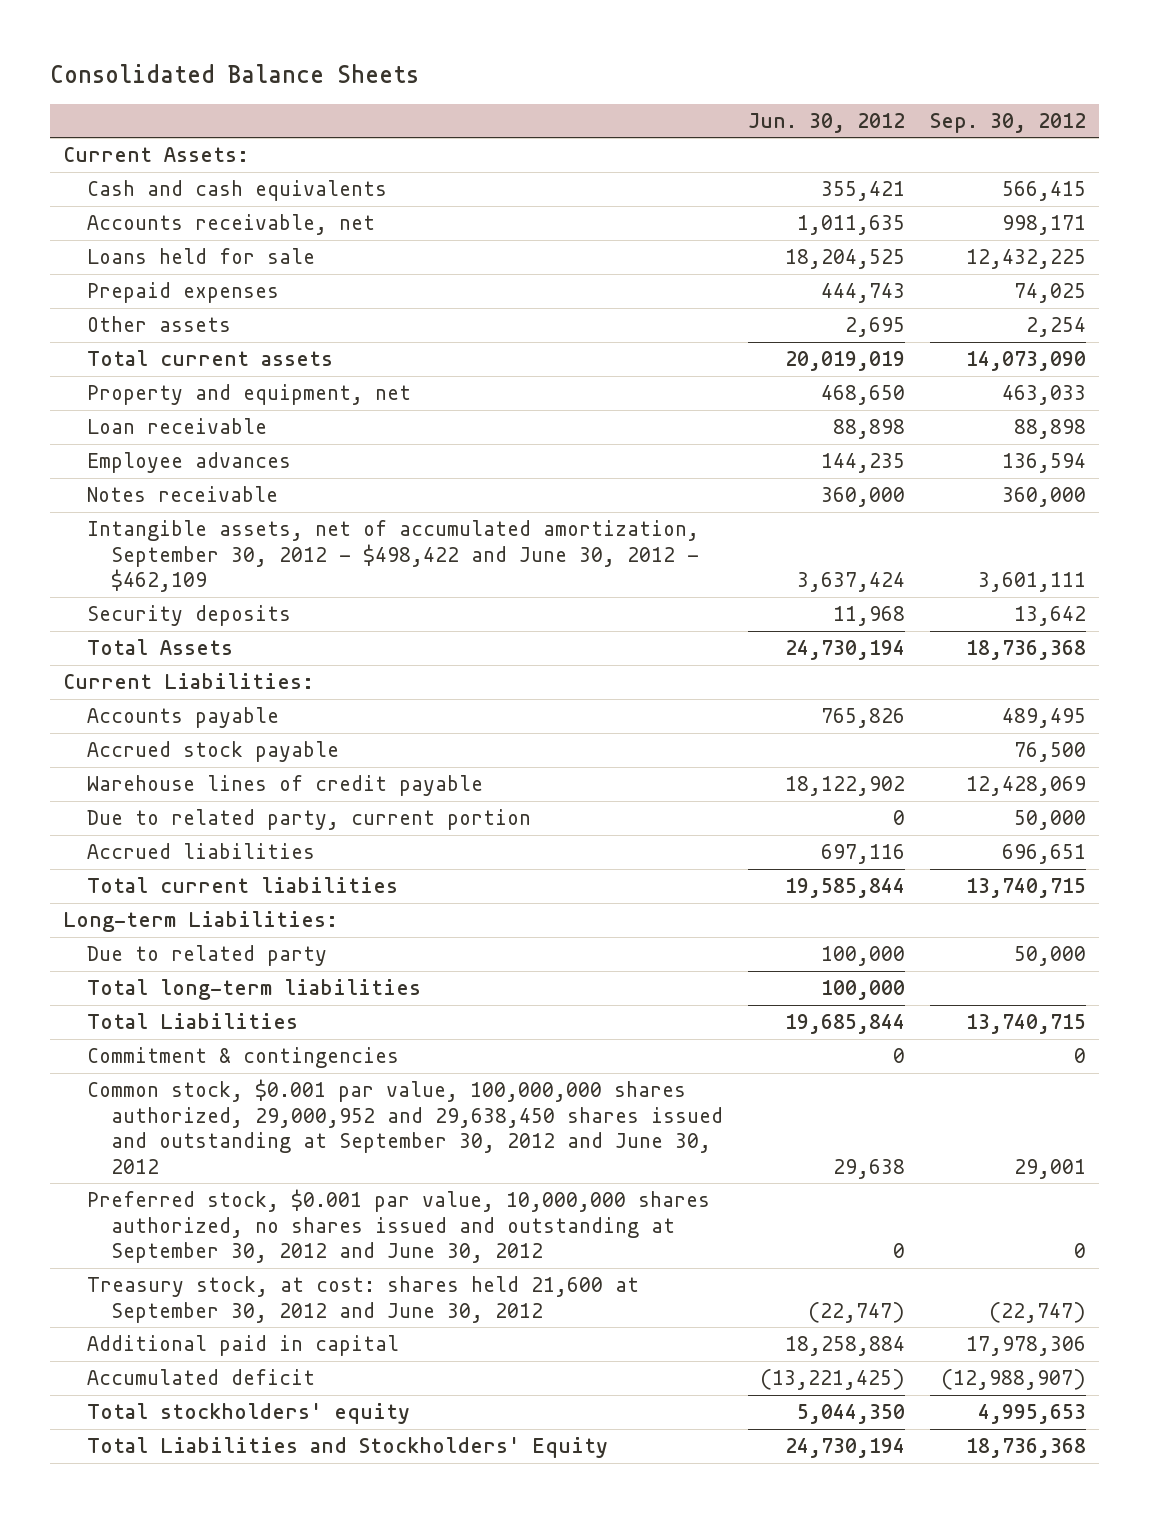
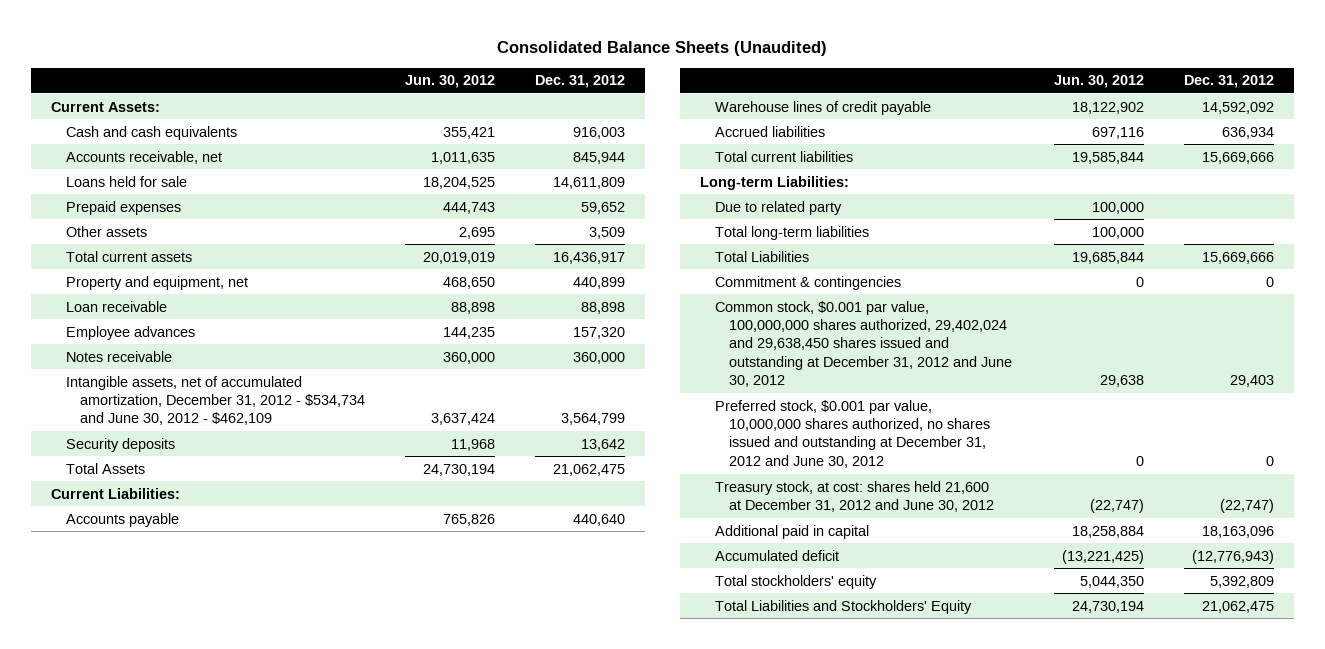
- Consolidated Balance Sheets
+ Consolidated Balance Sheets (Unaudited)
- | Jun. 30, 2012 | Sep. 30, 2012
+ | Jun. 30, 2012 | Dec. 31, 2012
- Intangible assets, net of accumulated amortization, September 30, 2012 - $498,422 and June 30, 2012 - $462,109 | 3,637,424 | 3,601,111
+ Intangible assets, net of accumulated amortization, December 31, 2012 - $534,734 and June 30, 2012 - $462,109 | 3,637,424 | 3,564,799
- Accrued stock payable | | 76,500
- Due to related party, current portion | 0 | 50,000
- Common stock, $0.001 par value, 100,000,000 shares authorized, 29,000,952 and 29,638,450 shares issued and outstanding at September 30, 2012 and June 30, 2012 | 29,638 | 29,001
- Preferred stock, $0.001 par value, 10,000,000 shares authorized, no shares issued and outstanding at September 30, 2012 and June 30, 2012 | 0 | 0
- Treasury stock, at cost: shares held 21,600 at September 30, 2012 and June 30, 2012 | (22,747) | (22,747)
+ Common stock, $0.001 par value, 100,000,000 shares authorized, 29,402,024 and 29,638,450 shares issued and outstanding at December 31, 2012 and June 30, 2012 | 29,638 | 29,403
+ Preferred stock, $0.001 par value, 10,000,000 shares authorized, no shares issued and outstanding at December 31, 2012 and June 30, 2012 | 0 | 0
+ Treasury stock, at cost: shares held 21,600 at December 31, 2012 and June 30, 2012 | (22,747) | (22,747)

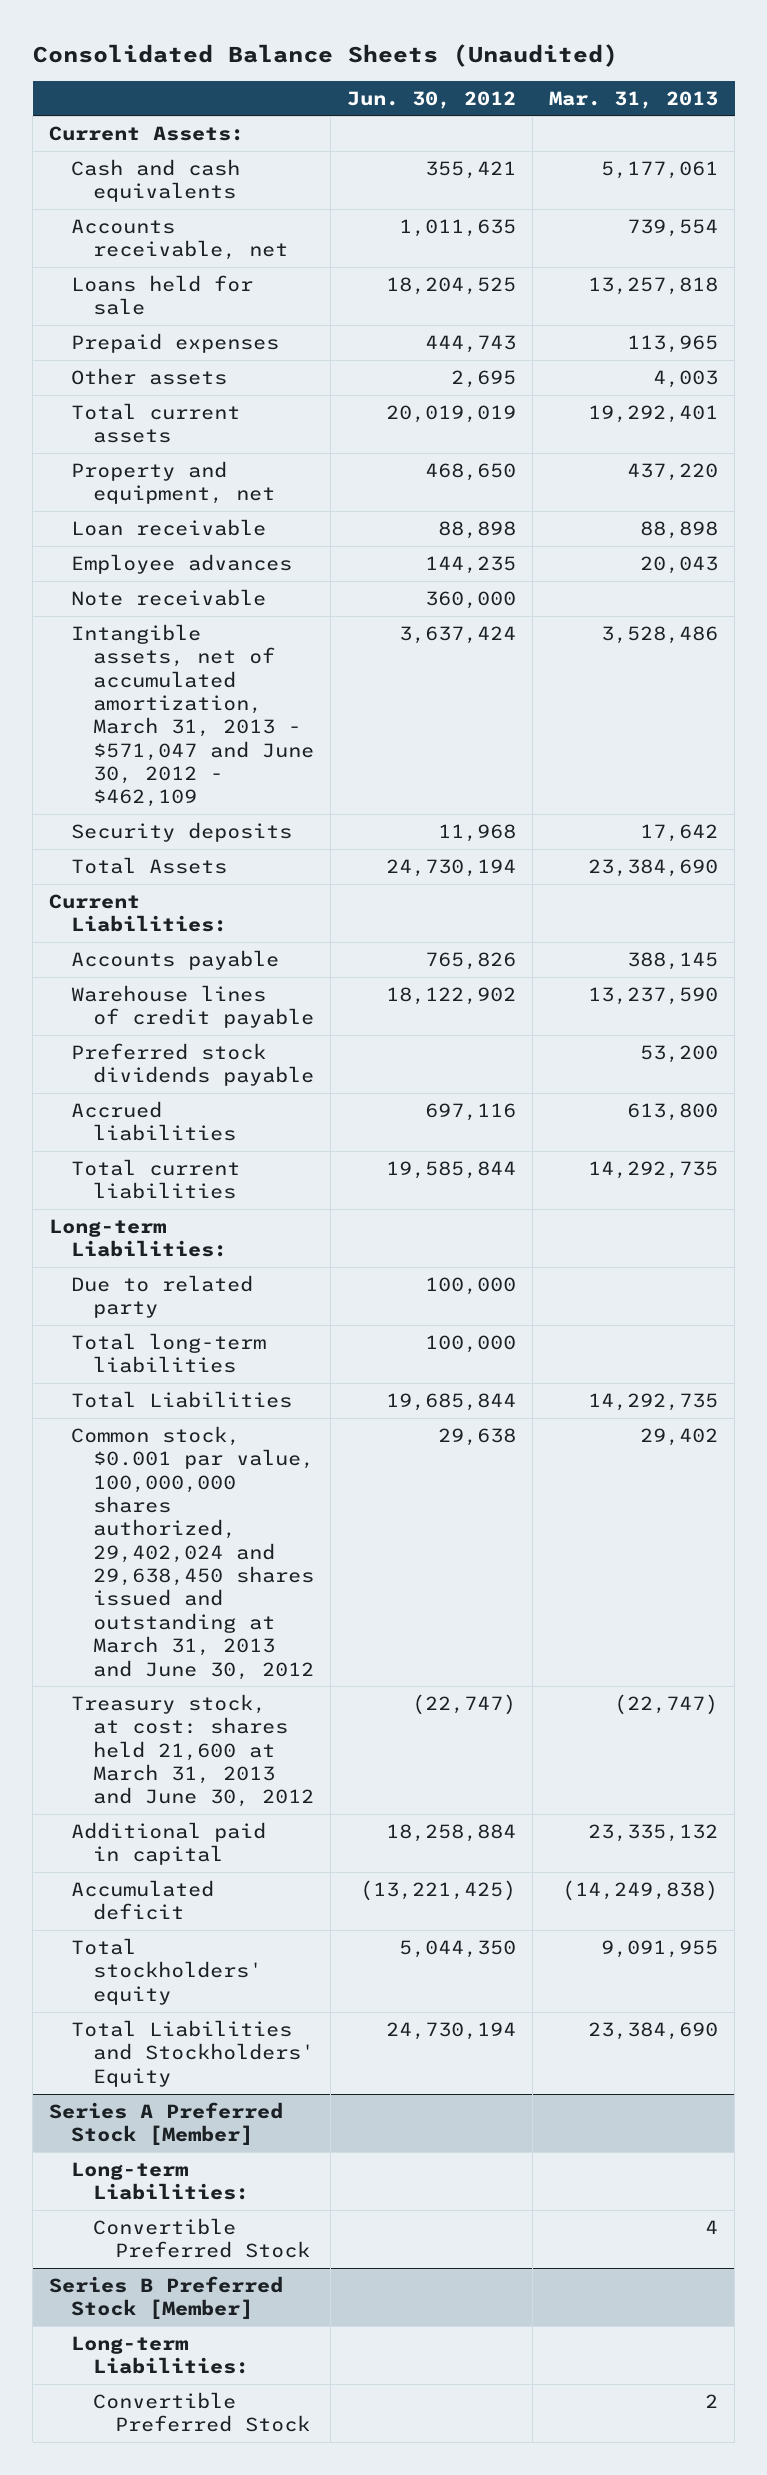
- | Jun. 30, 2012 | Dec. 31, 2012
+ | Jun. 30, 2012 | Mar. 31, 2013
- Notes receivable | 360,000 | 360,000
- Intangible assets, net of accumulated amortization, December 31, 2012 - $534,734 and June 30, 2012 - $462,109 | 3,637,424 | 3,564,799
+ Note receivable | 360,000 |
+ Intangible assets, net of accumulated amortization, March 31, 2013 - $571,047 and June 30, 2012 - $462,109 | 3,637,424 | 3,528,486
+ Preferred stock dividends payable | | 53,200
- Commitment & contingencies | 0 | 0
- Common stock, $0.001 par value, 100,000,000 shares authorized, 29,402,024 and 29,638,450 shares issued and outstanding at December 31, 2012 and June 30, 2012 | 29,638 | 29,403
- Preferred stock, $0.001 par value, 10,000,000 shares authorized, no shares issued and outstanding at December 31, 2012 and June 30, 2012 | 0 | 0
- Treasury stock, at cost: shares held 21,600 at December 31, 2012 and June 30, 2012 | (22,747) | (22,747)
+ Common stock, $0.001 par value, 100,000,000 shares authorized, 29,402,024 and 29,638,450 shares issued and outstanding at March 31, 2013 and June 30, 2012 | 29,638 | 29,402
+ Treasury stock, at cost: shares held 21,600 at March 31, 2013 and June 30, 2012 | (22,747) | (22,747)
+ Series A Preferred Stock [Member]
+ Long-term Liabilities:
+ Convertible Preferred Stock | | 4
+ Series B Preferred Stock [Member]
+ Long-term Liabilities:
+ Convertible Preferred Stock | | 2

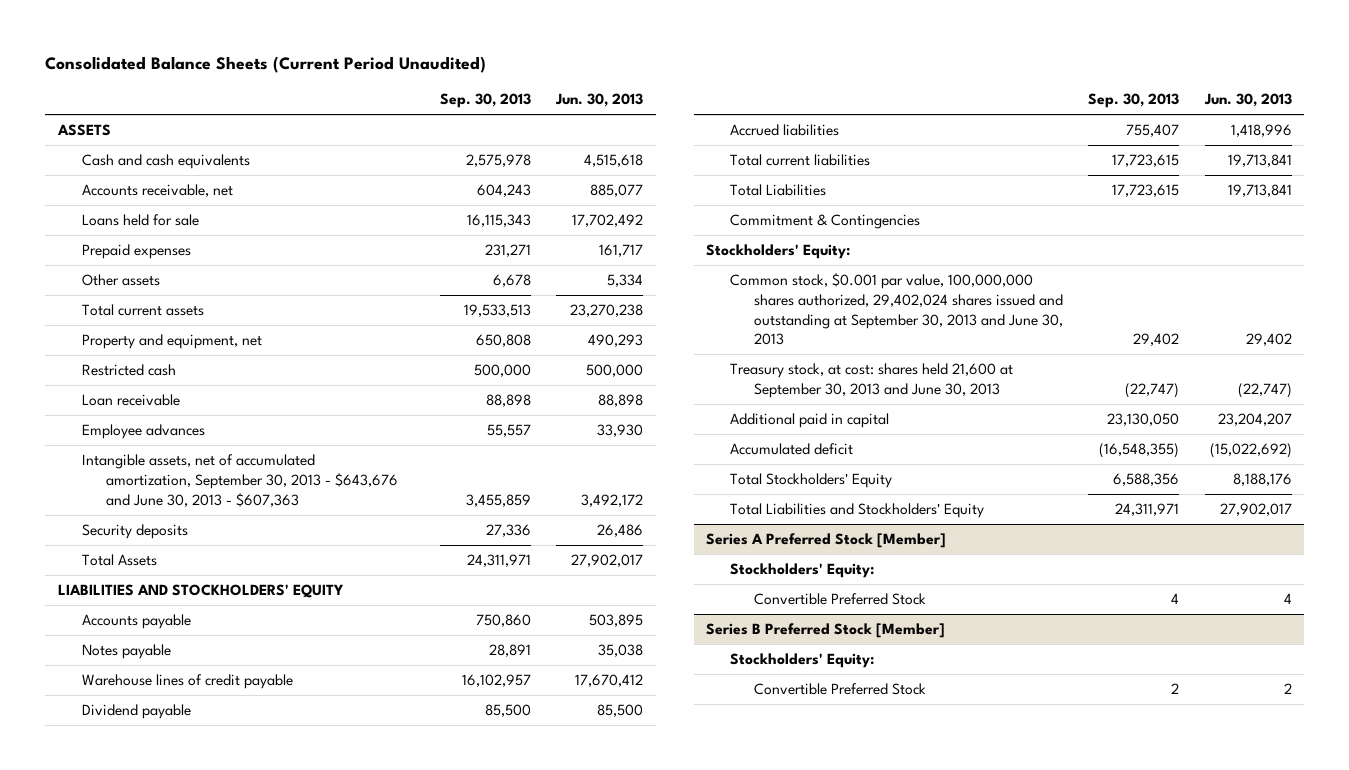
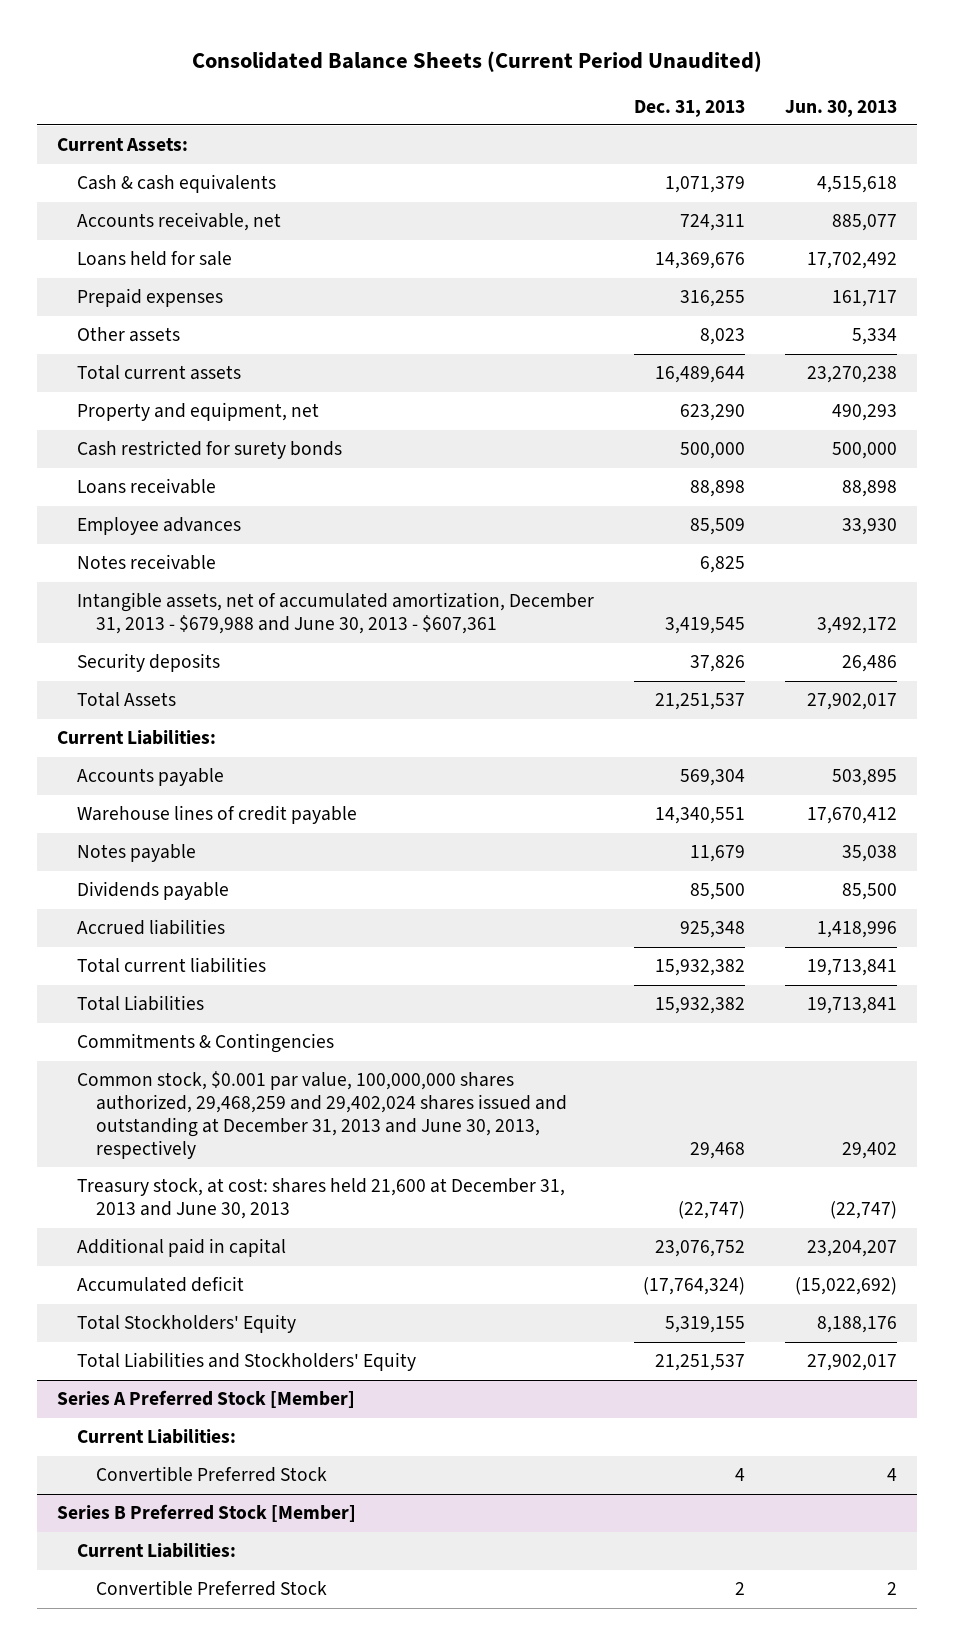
- | Sep. 30, 2013 | Jun. 30, 2013
+ | Dec. 31, 2013 | Jun. 30, 2013
- ASSETS
- Cash and cash equivalents | 2,575,978 | 4,515,618
+ Current Assets:
+ Cash & cash equivalents | 1,071,379 | 4,515,618
- Restricted cash | 500,000 | 500,000
- Loan receivable | 88,898 | 88,898
+ Cash restricted for surety bonds | 500,000 | 500,000
+ Loans receivable | 88,898 | 88,898
- Intangible assets, net of accumulated amortization, September 30, 2013 - $643,676 and June 30, 2013 - $607,363 | 3,455,859 | 3,492,172
+ Notes receivable | 6,825 |
+ Intangible assets, net of accumulated amortization, December 31, 2013 - $679,988 and June 30, 2013 - $607,361 | 3,419,545 | 3,492,172
- LIABILITIES AND STOCKHOLDERS' EQUITY
+ Current Liabilities:
- Dividend payable | 85,500 | 85,500
moved down: Notes payable | 11,679 | 35,038
+ Dividends payable | 85,500 | 85,500
- Commitment & Contingencies
- Stockholders' Equity:
- Common stock, $0.001 par value, 100,000,000 shares authorized, 29,402,024 shares issued and outstanding at September 30, 2013 and June 30, 2013 | 29,402 | 29,402
- Treasury stock, at cost: shares held 21,600 at September 30, 2013 and June 30, 2013 | (22,747) | (22,747)
+ Commitments & Contingencies
+ Common stock, $0.001 par value, 100,000,000 shares authorized, 29,468,259 and 29,402,024 shares issued and outstanding at December 31, 2013 and June 30, 2013, respectively | 29,468 | 29,402
+ Treasury stock, at cost: shares held 21,600 at December 31, 2013 and June 30, 2013 | (22,747) | (22,747)
@ Series A Preferred Stock [Member]
- Stockholders' Equity:
+ Current Liabilities:
@ Series B Preferred Stock [Member]
- Stockholders' Equity:
+ Current Liabilities:

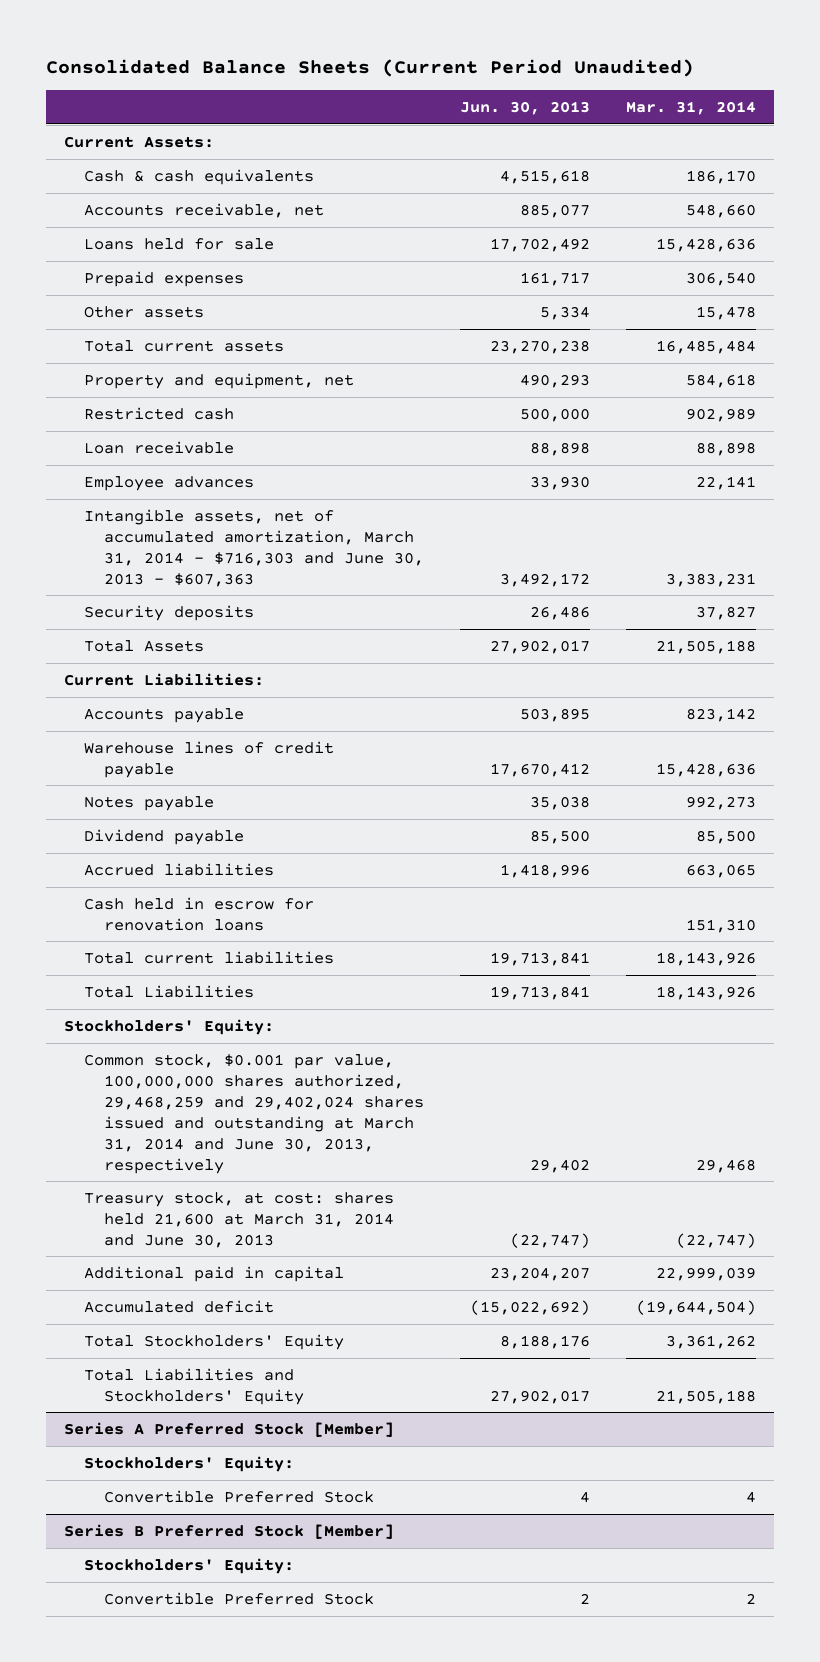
- | Dec. 31, 2013 | Jun. 30, 2013
+ | Jun. 30, 2013 | Mar. 31, 2014
- Cash restricted for surety bonds | 500,000 | 500,000
- Loans receivable | 88,898 | 88,898
+ Restricted cash | 500,000 | 902,989
+ Loan receivable | 88,898 | 88,898
- Notes receivable | 6,825 |
- Intangible assets, net of accumulated amortization, December 31, 2013 - $679,988 and June 30, 2013 - $607,361 | 3,419,545 | 3,492,172
+ Intangible assets, net of accumulated amortization, March 31, 2014 - $716,303 and June 30, 2013 - $607,363 | 3,492,172 | 3,383,231
- Dividends payable | 85,500 | 85,500
+ Dividend payable | 85,500 | 85,500
+ Cash held in escrow for renovation loans | | 151,310
- Commitments & Contingencies
- Common stock, $0.001 par value, 100,000,000 shares authorized, 29,468,259 and 29,402,024 shares issued and outstanding at December 31, 2013 and June 30, 2013, respectively | 29,468 | 29,402
- Treasury stock, at cost: shares held 21,600 at December 31, 2013 and June 30, 2013 | (22,747) | (22,747)
+ Stockholders' Equity:
+ Common stock, $0.001 par value, 100,000,000 shares authorized, 29,468,259 and 29,402,024 shares issued and outstanding at March 31, 2014 and June 30, 2013, respectively | 29,402 | 29,468
+ Treasury stock, at cost: shares held 21,600 at March 31, 2014 and June 30, 2013 | (22,747) | (22,747)
@ Series A Preferred Stock [Member]
- Current Liabilities:
+ Stockholders' Equity:
@ Series B Preferred Stock [Member]
- Current Liabilities:
+ Stockholders' Equity:

